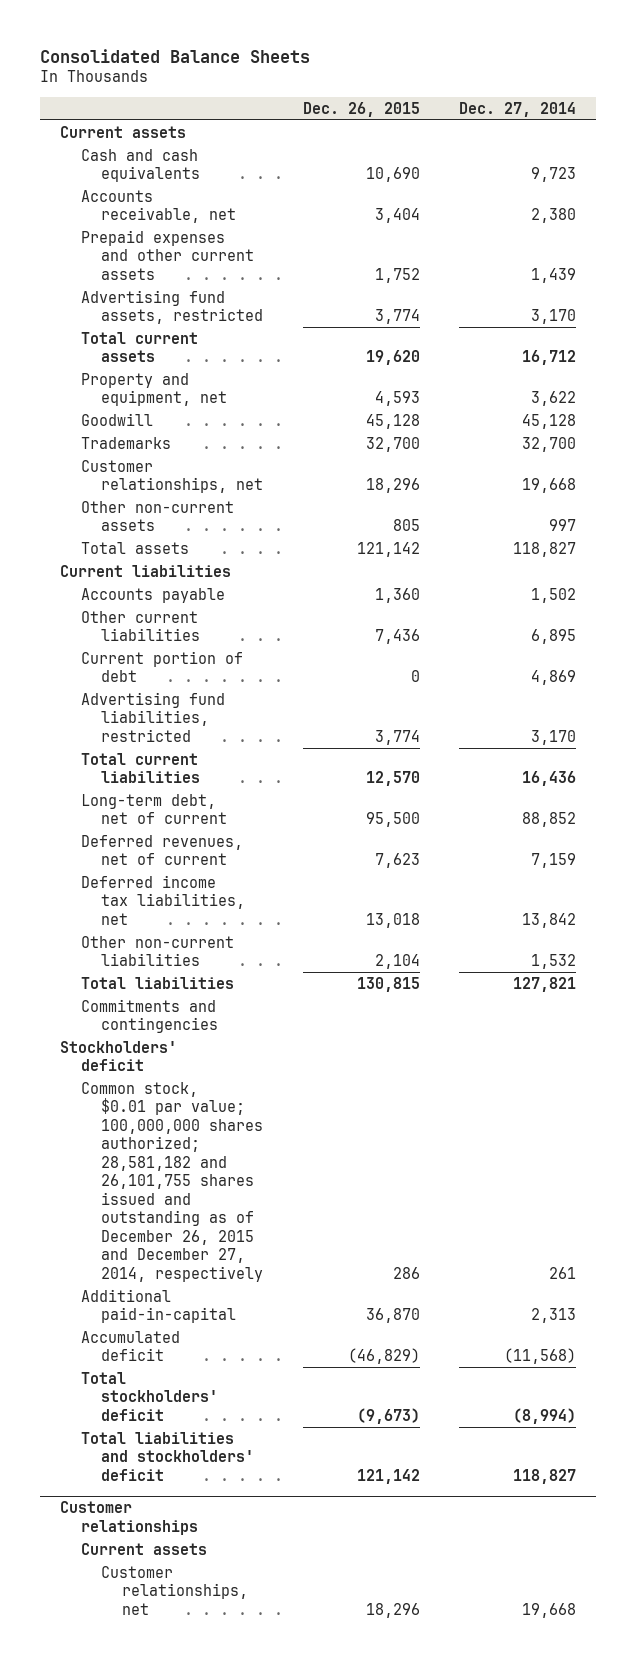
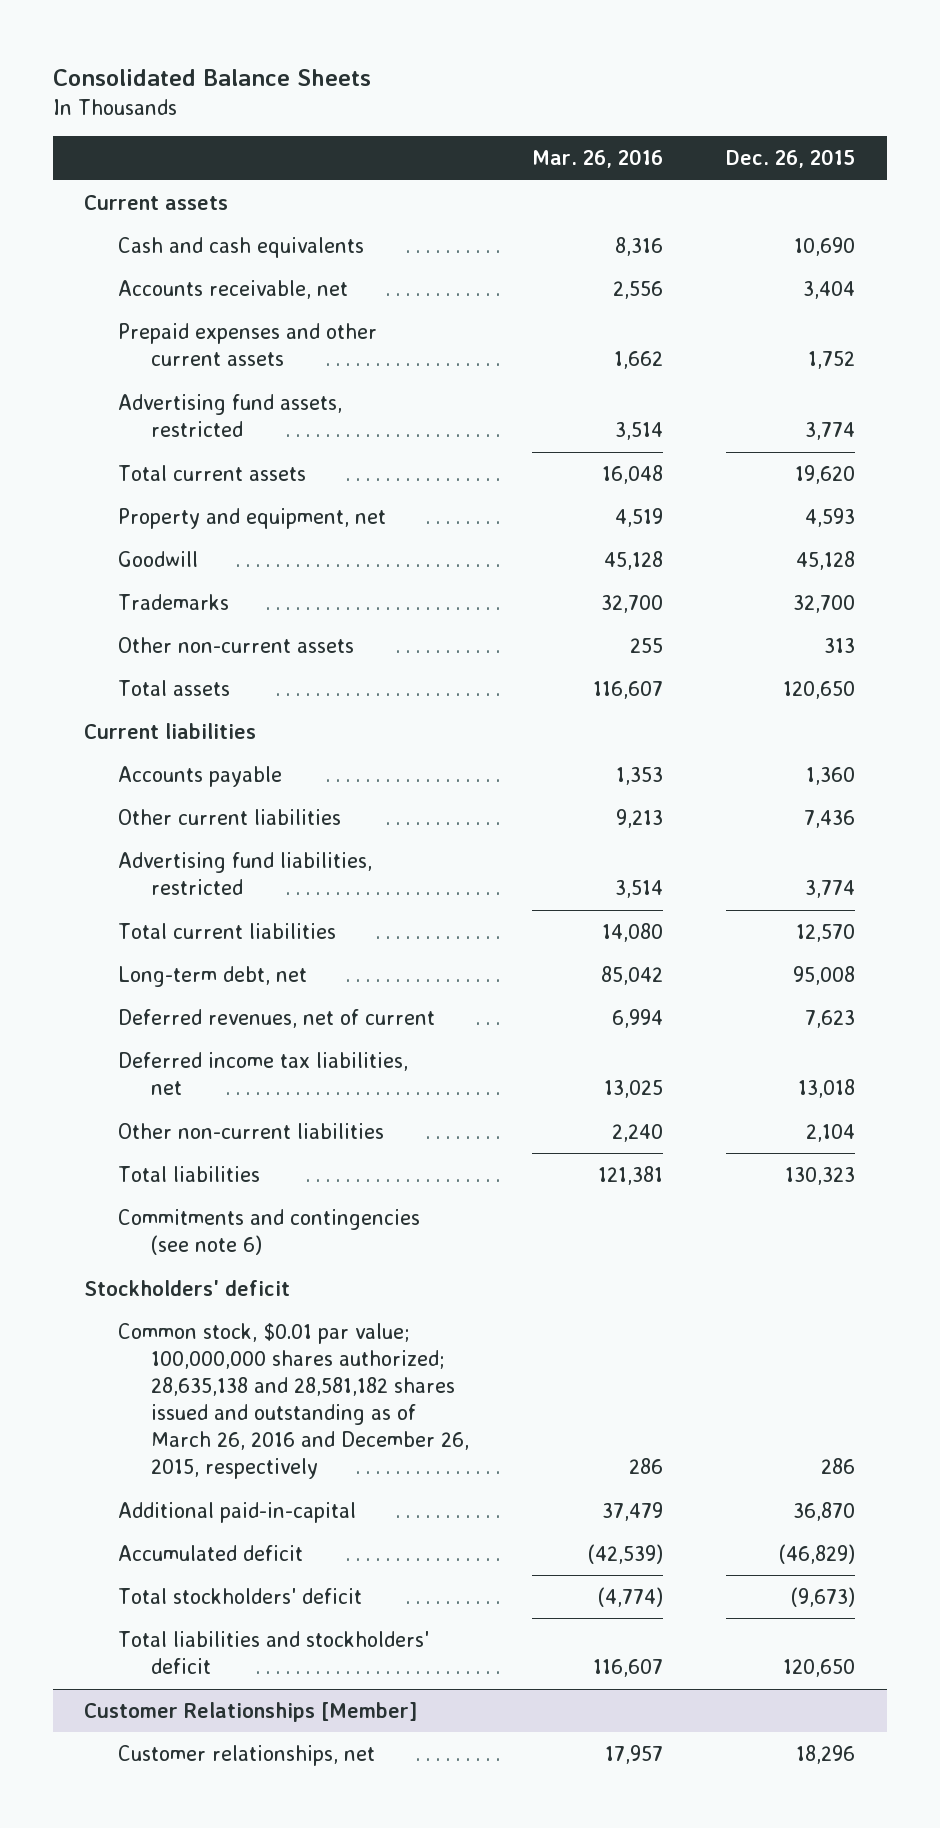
- | Dec. 26, 2015 | Dec. 27, 2014
+ | Mar. 26, 2016 | Dec. 26, 2015
- Customer relationships, net | 18,296 | 19,668
- Other non-current assets | 805 | 997
- Total assets | 121,142 | 118,827
+ Other non-current assets | 255 | 313
+ Total assets | 116,607 | 120,650
- Current portion of debt | 0 | 4,869
- Long-term debt, net of current | 95,500 | 88,852
+ Long-term debt, net | 85,042 | 95,008
- Total liabilities | 130,815 | 127,821
- Commitments and contingencies
+ Total liabilities | 121,381 | 130,323
+ Commitments and contingencies (see note 6)
- Common stock, $0.01 par value; 100,000,000 shares authorized; 28,581,182 and 26,101,755 shares issued and outstanding as of December 26, 2015 and December 27, 2014, respectively | 286 | 261
+ Common stock, $0.01 par value; 100,000,000 shares authorized; 28,635,138 and 28,581,182 shares issued and outstanding as of March 26, 2016 and December 26, 2015, respectively | 286 | 286
- Total liabilities and stockholders' deficit | 121,142 | 118,827
- Customer relationships
- Current assets
+ Total liabilities and stockholders' deficit | 116,607 | 120,650
+ Customer Relationships [Member]

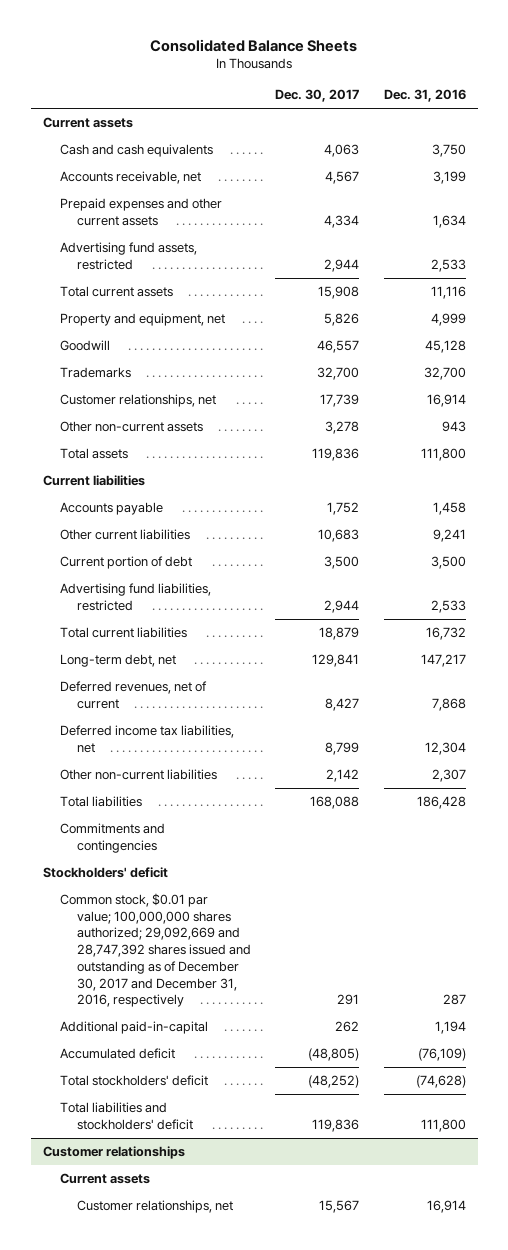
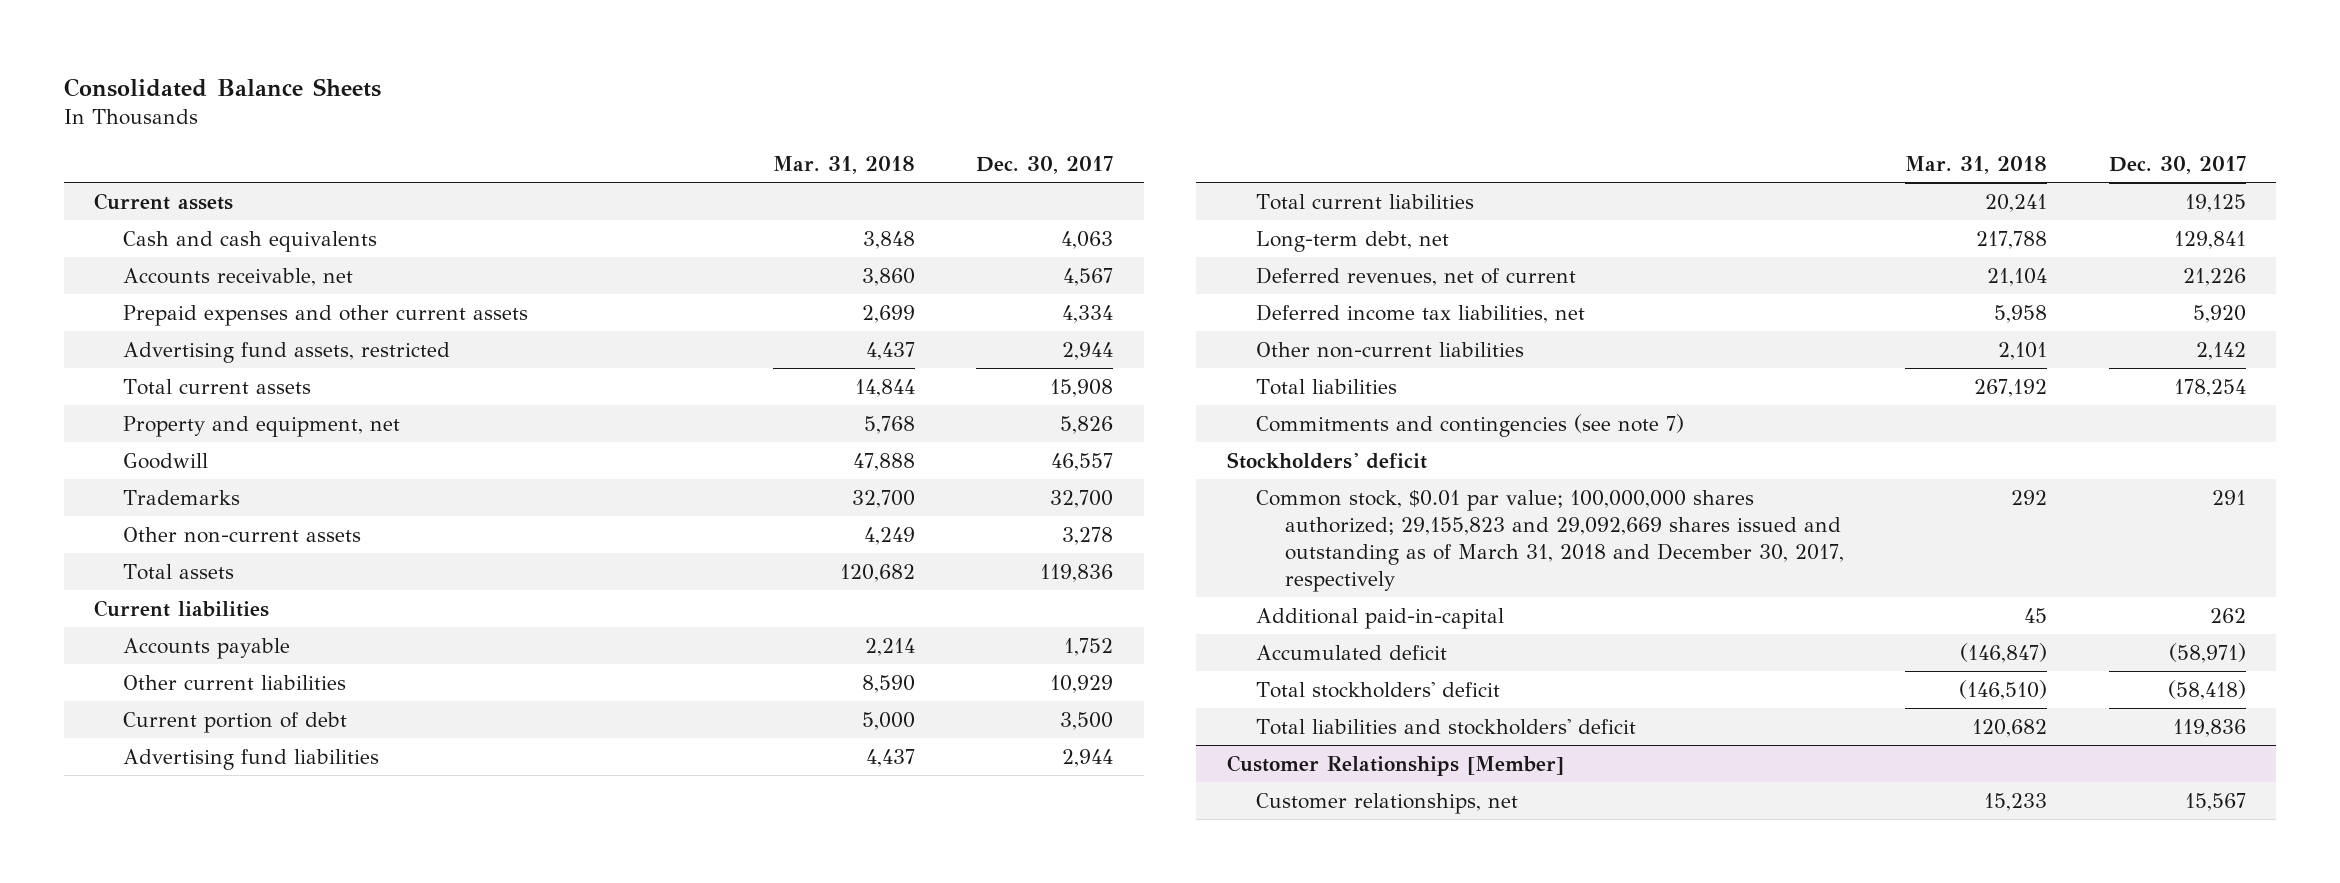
- | Dec. 30, 2017 | Dec. 31, 2016
+ | Mar. 31, 2018 | Dec. 30, 2017
- Customer relationships, net | 17,739 | 16,914
- Other current liabilities | 10,683 | 9,241
+ Other current liabilities | 8,590 | 10,929
- Advertising fund liabilities, restricted | 2,944 | 2,533
- Total current liabilities | 18,879 | 16,732
+ Advertising fund liabilities | 4,437 | 2,944
+ Total current liabilities | 20,241 | 19,125
- Deferred revenues, net of current | 8,427 | 7,868
- Deferred income tax liabilities, net | 8,799 | 12,304
+ Deferred revenues, net of current | 21,104 | 21,226
+ Deferred income tax liabilities, net | 5,958 | 5,920
- Total liabilities | 168,088 | 186,428
- Commitments and contingencies
+ Total liabilities | 267,192 | 178,254
+ Commitments and contingencies (see note 7)
- Common stock, $0.01 par value; 100,000,000 shares authorized; 29,092,669 and 28,747,392 shares issued and outstanding as of December 30, 2017 and December 31, 2016, respectively | 291 | 287
+ Common stock, $0.01 par value; 100,000,000 shares authorized; 29,155,823 and 29,092,669 shares issued and outstanding as of March 31, 2018 and December 30, 2017, respectively | 292 | 291
- Accumulated deficit | (48,805) | (76,109)
- Total stockholders' deficit | (48,252) | (74,628)
+ Accumulated deficit | (146,847) | (58,971)
+ Total stockholders' deficit | (146,510) | (58,418)
- Customer relationships
- Current assets
+ Customer Relationships [Member]

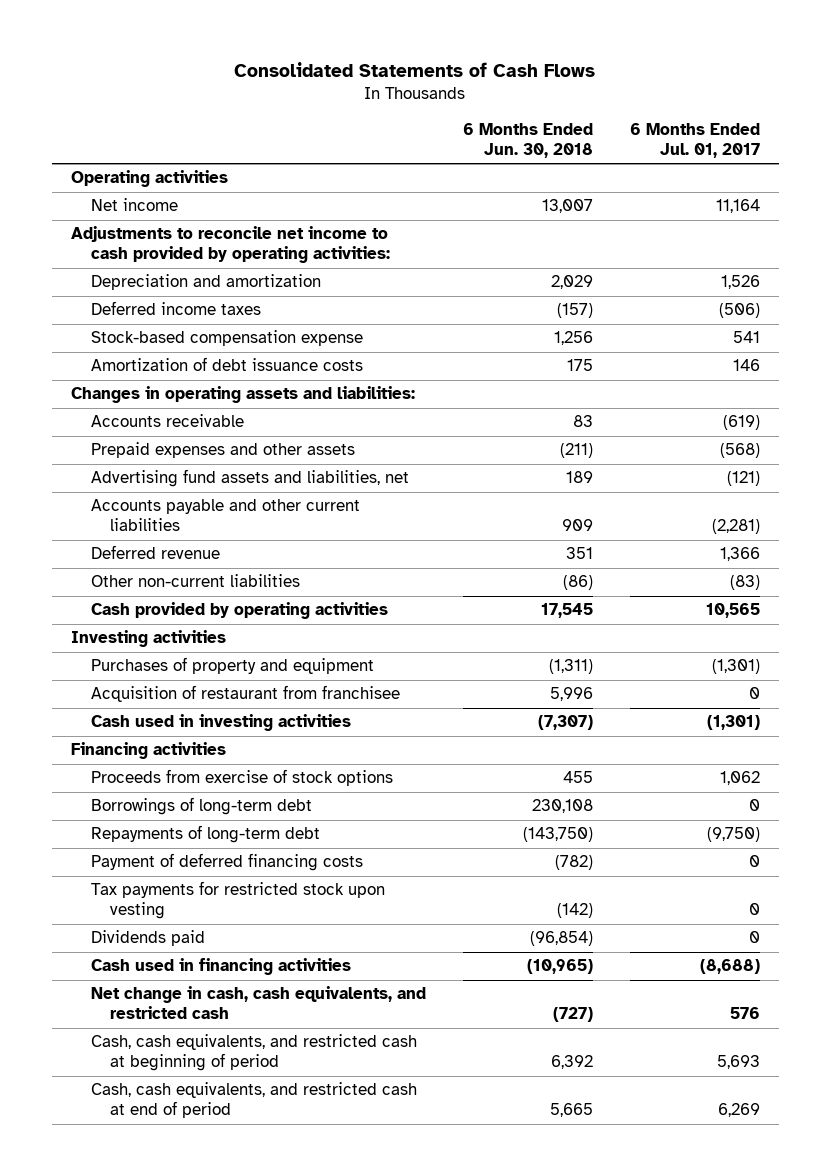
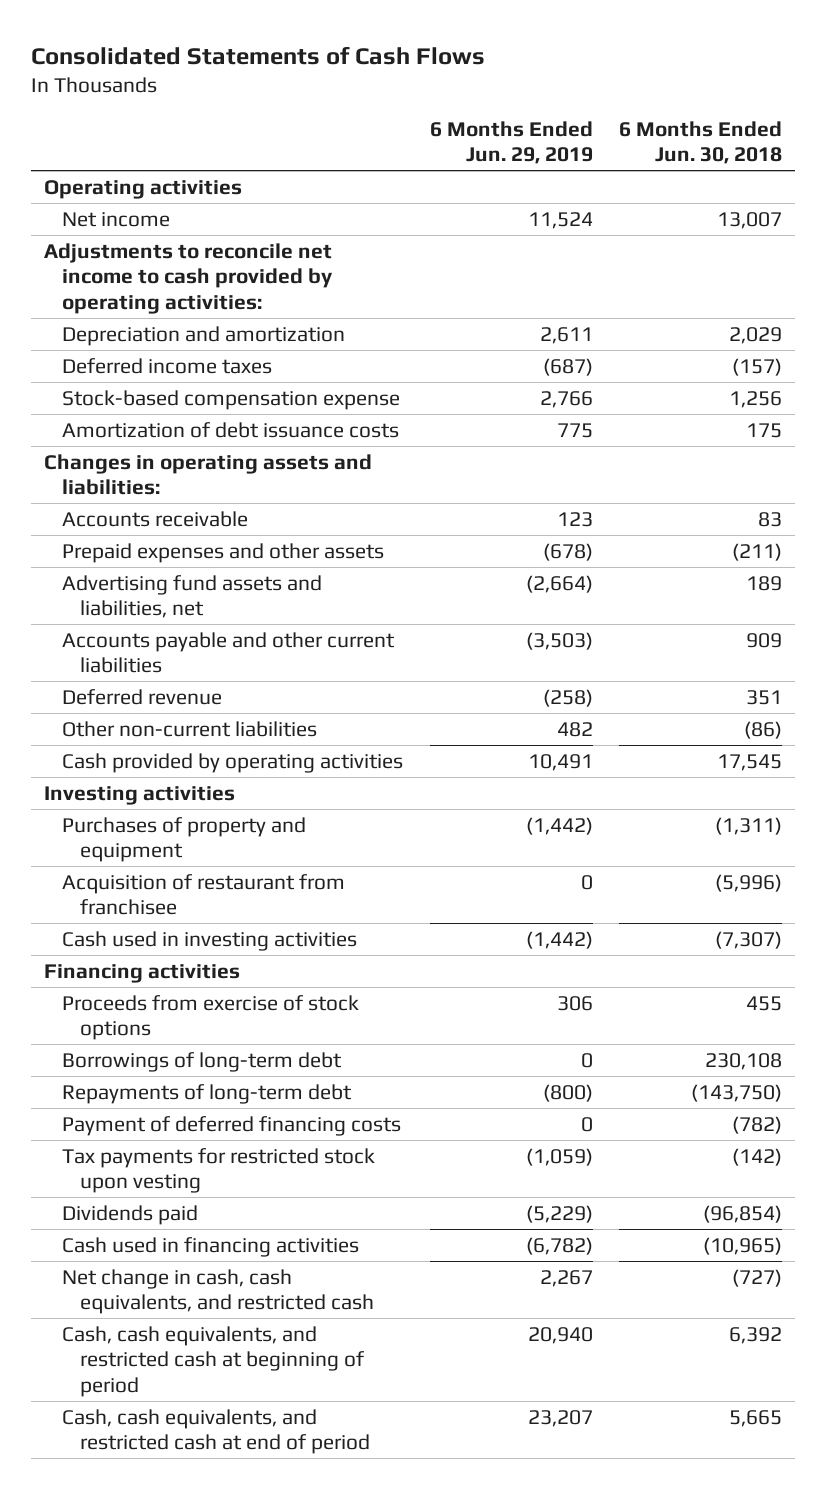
- | 6 Months Ended Jun. 30, 2018 | 6 Months Ended Jul. 01, 2017
+ | 6 Months Ended Jun. 29, 2019 | 6 Months Ended Jun. 30, 2018
- Acquisition of restaurant from franchisee | 5,996 | 0
+ Acquisition of restaurant from franchisee | 0 | (5,996)

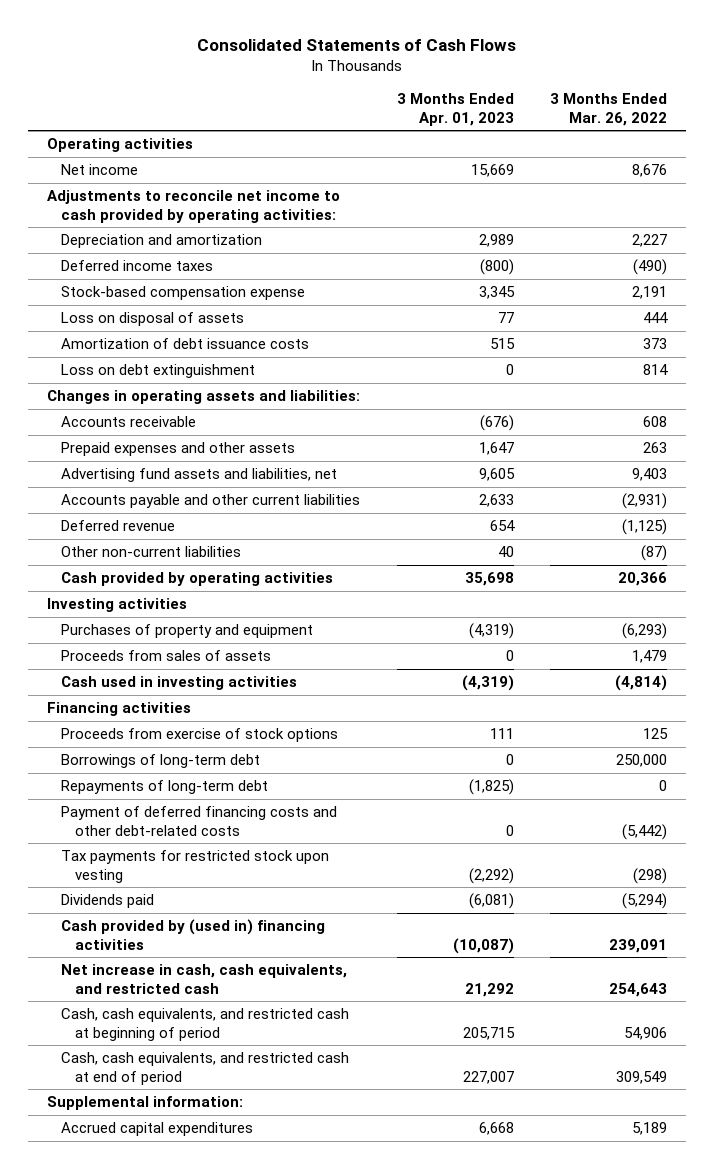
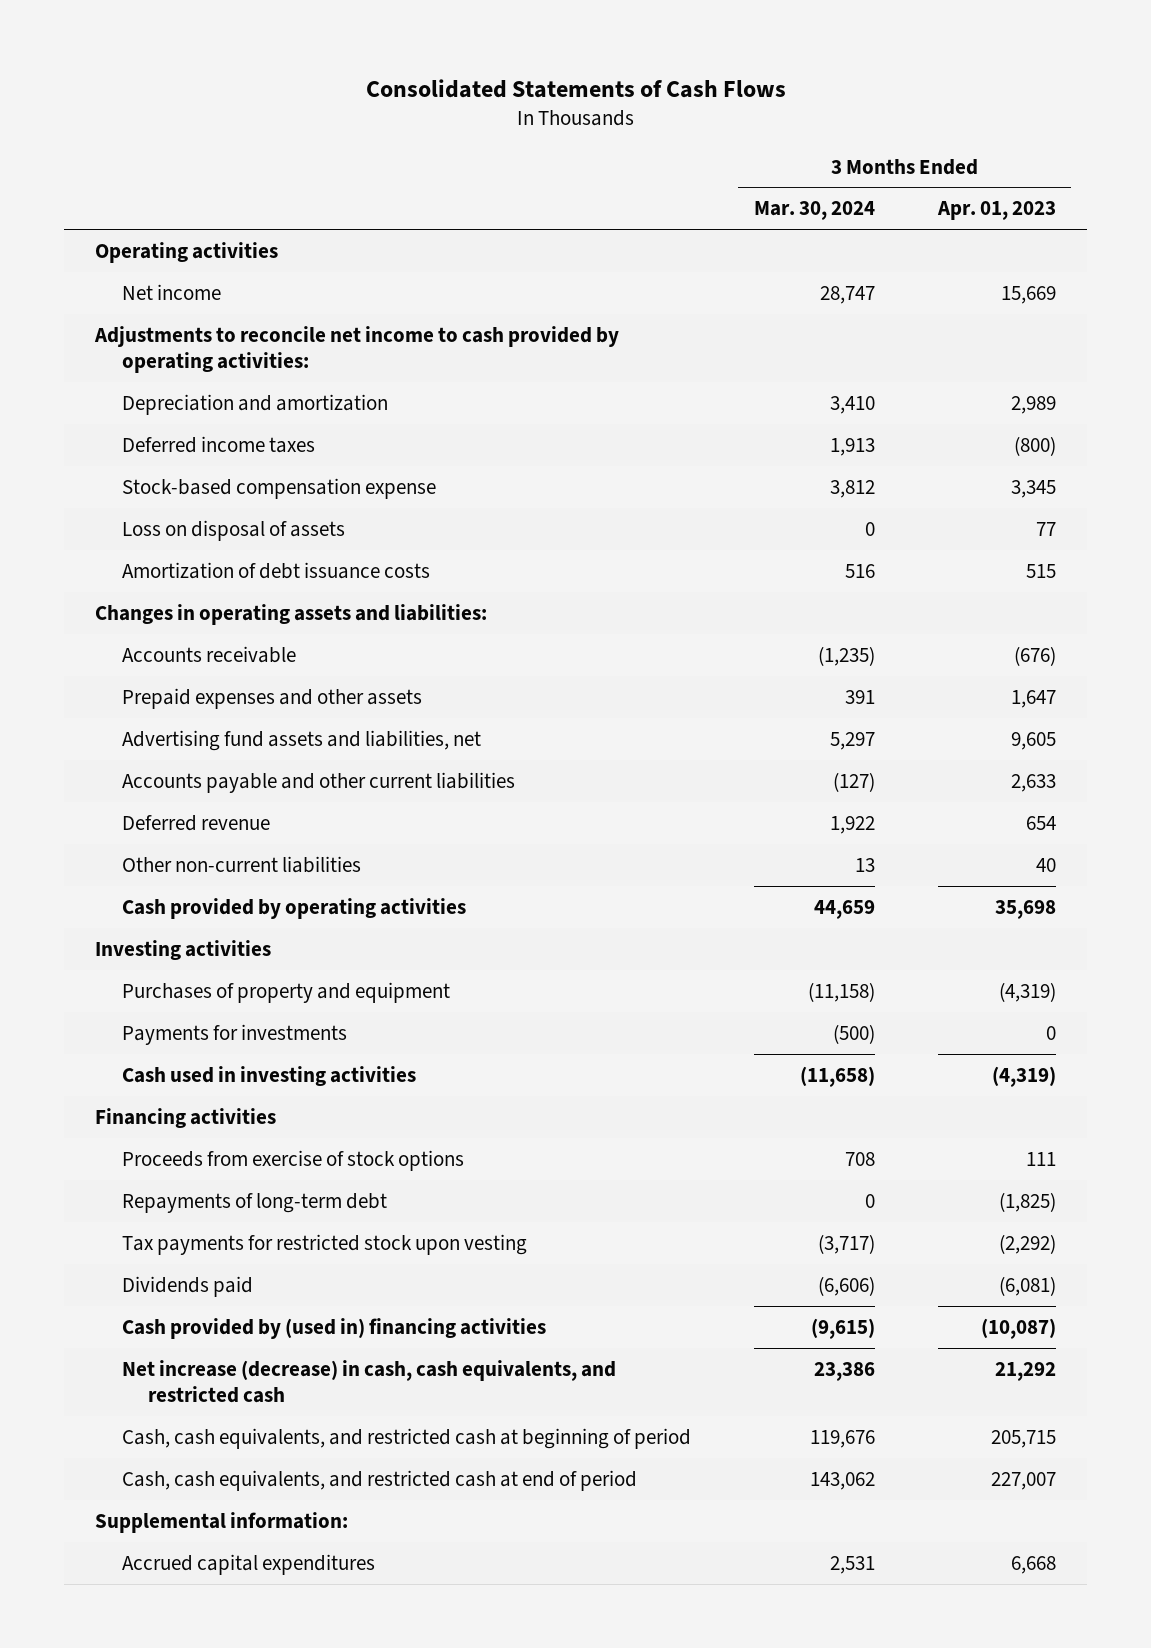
- | 3 Months Ended Apr. 01, 2023 | 3 Months Ended Mar. 26, 2022
+ | 3 Months Ended Mar. 30, 2024 | 3 Months Ended Apr. 01, 2023
- Loss on debt extinguishment | 0 | 814
- Proceeds from sales of assets | 0 | 1,479
+ Payments for investments | (500) | 0
- Borrowings of long-term debt | 0 | 250,000
- Payment of deferred financing costs and other debt-related costs | 0 | (5,442)
- Net increase in cash, cash equivalents, and restricted cash | 21,292 | 254,643
+ Net increase (decrease) in cash, cash equivalents, and restricted cash | 23,386 | 21,292

